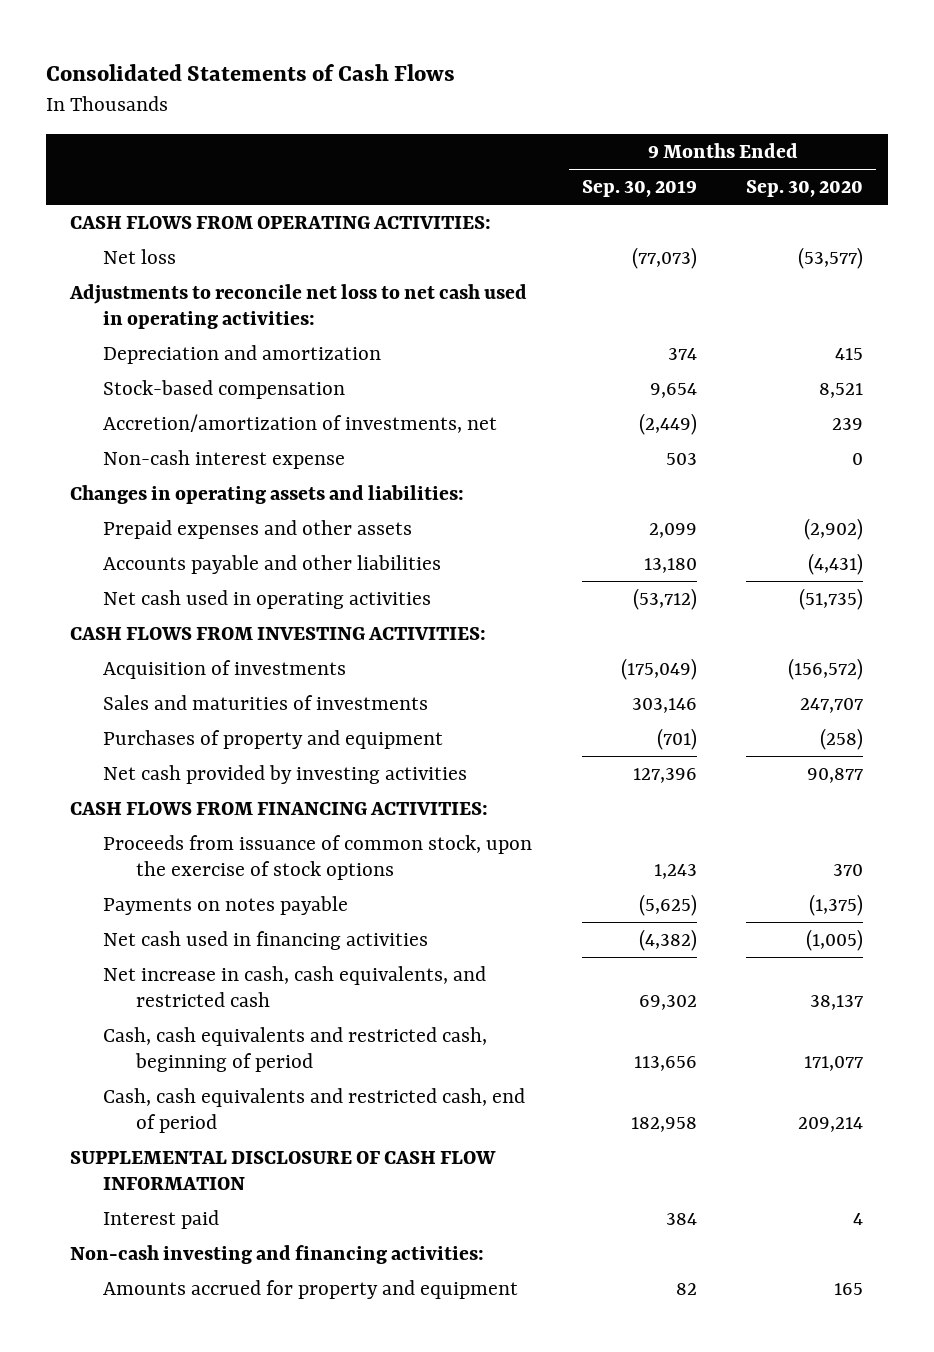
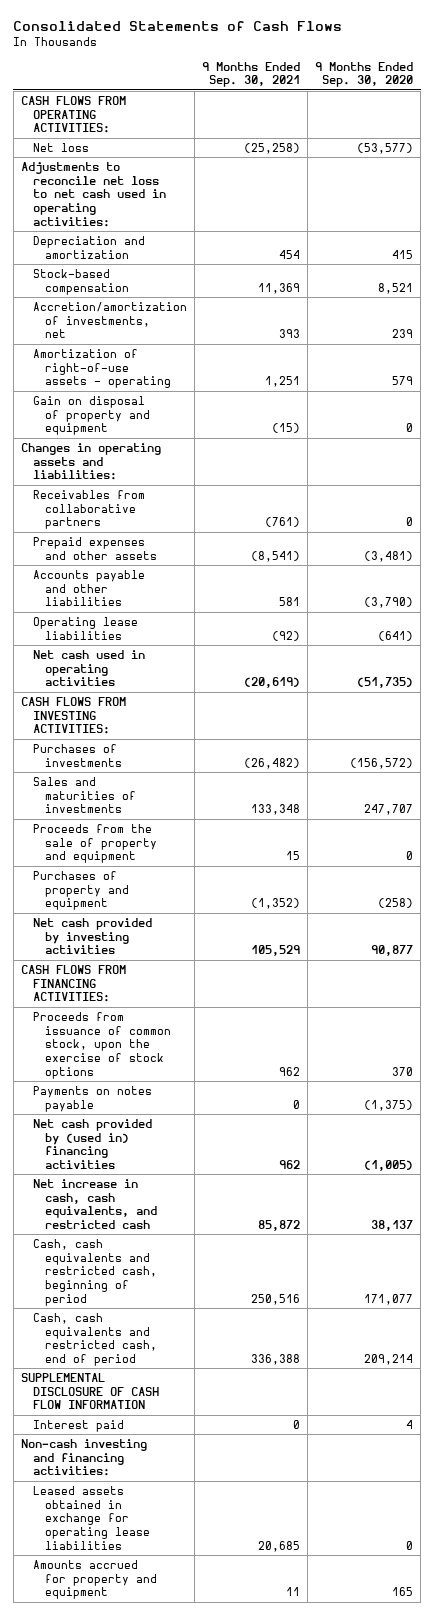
- | 9 Months Ended Sep. 30, 2019 | 9 Months Ended Sep. 30, 2020
+ | 9 Months Ended Sep. 30, 2021 | 9 Months Ended Sep. 30, 2020
- Non-cash interest expense | 503 | 0
+ Amortization of right-of-use assets - operating | 1,251 | 579
+ Gain on disposal of property and equipment | (15) | 0
- Prepaid expenses and other assets | 2,099 | (2,902)
- Accounts payable and other liabilities | 13,180 | (4,431)
+ Receivables from collaborative partners | (761) | 0
+ Prepaid expenses and other assets | (8,541) | (3,481)
+ Accounts payable and other liabilities | 581 | (3,790)
+ Operating lease liabilities | (92) | (641)
- Acquisition of investments | (175,049) | (156,572)
+ Purchases of investments | (26,482) | (156,572)
+ Proceeds from the sale of property and equipment | 15 | 0
- Net cash used in financing activities | (4,382) | (1,005)
+ Net cash provided by (used in) financing activities | 962 | (1,005)
+ Leased assets obtained in exchange for operating lease liabilities | 20,685 | 0

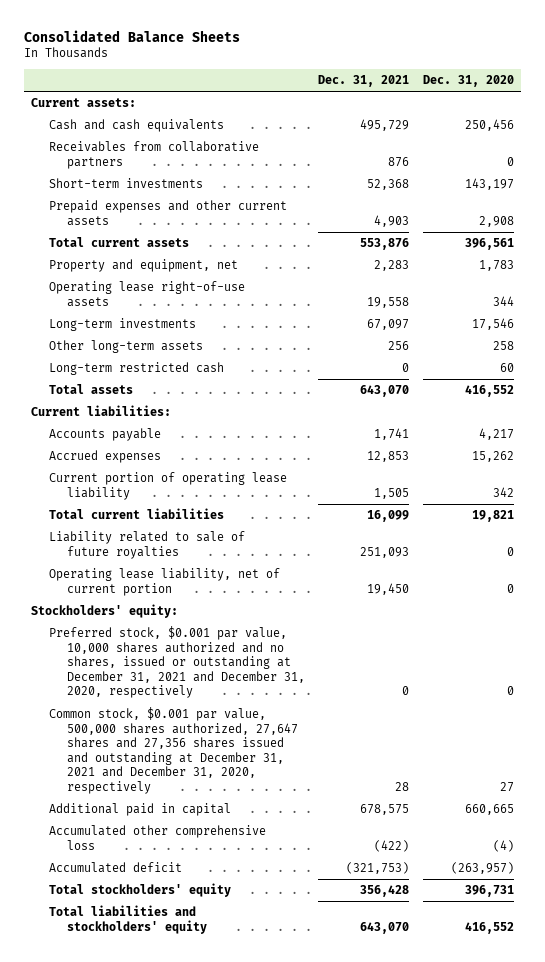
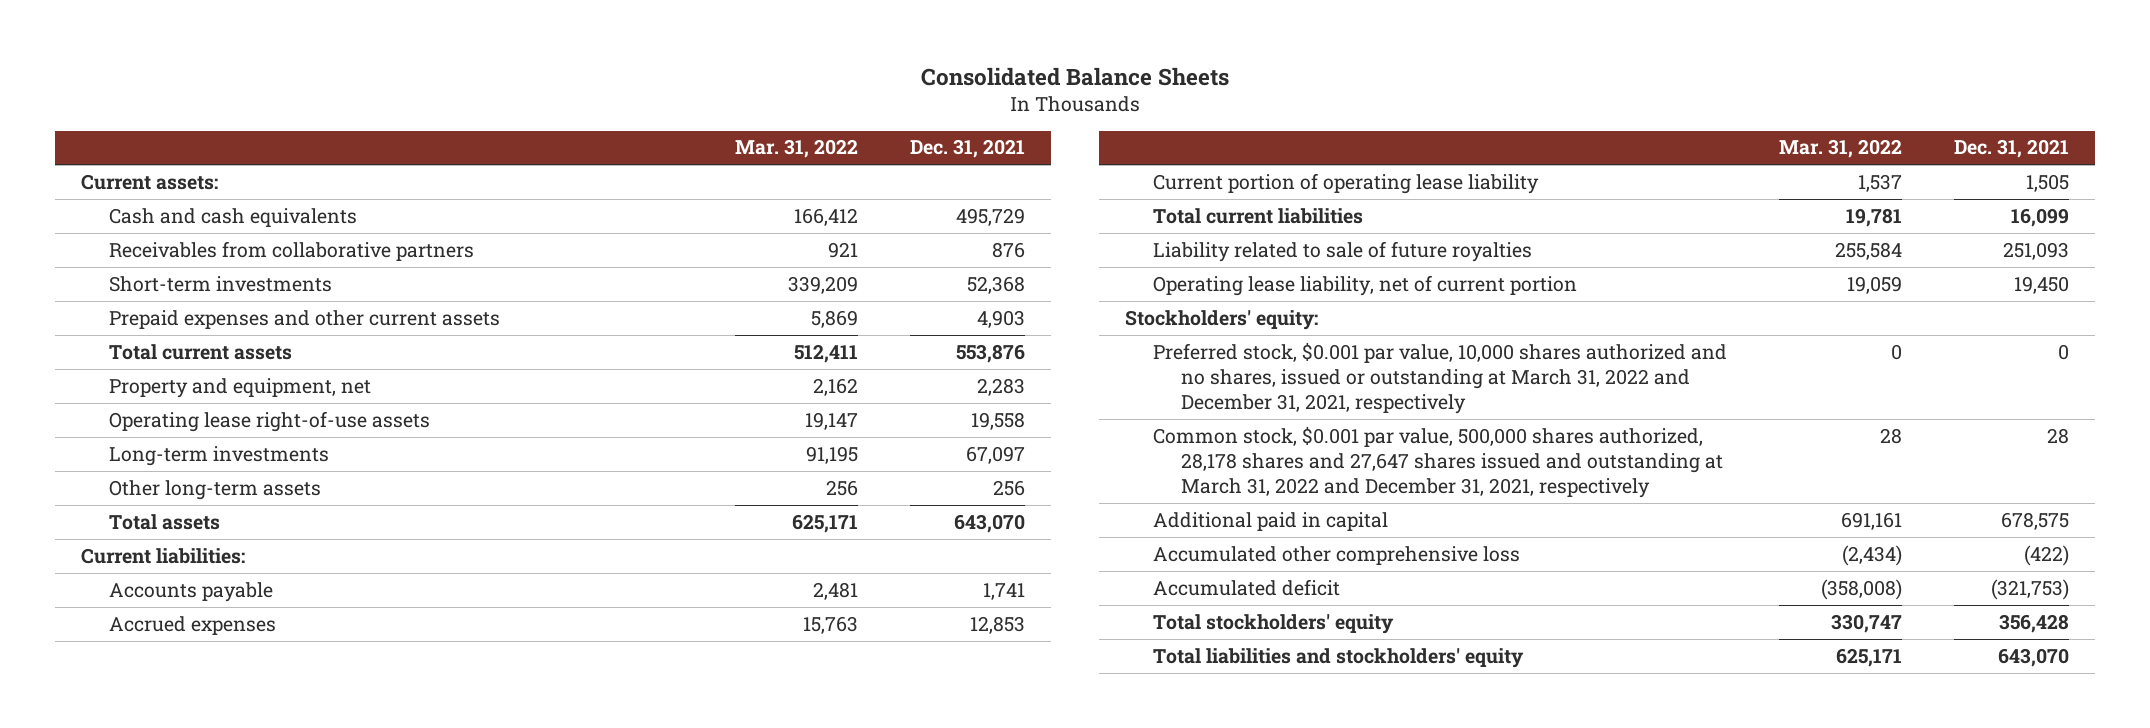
- | Dec. 31, 2021 | Dec. 31, 2020
+ | Mar. 31, 2022 | Dec. 31, 2021
- Long-term restricted cash | 0 | 60
- Preferred stock, $0.001 par value, 10,000 shares authorized and no shares, issued or outstanding at December 31, 2021 and December 31, 2020, respectively | 0 | 0
- Common stock, $0.001 par value, 500,000 shares authorized, 27,647 shares and 27,356 shares issued and outstanding at December 31, 2021 and December 31, 2020, respectively | 28 | 27
+ Preferred stock, $0.001 par value, 10,000 shares authorized and no shares, issued or outstanding at March 31, 2022 and December 31, 2021, respectively | 0 | 0
+ Common stock, $0.001 par value, 500,000 shares authorized, 28,178 shares and 27,647 shares issued and outstanding at March 31, 2022 and December 31, 2021, respectively | 28 | 28

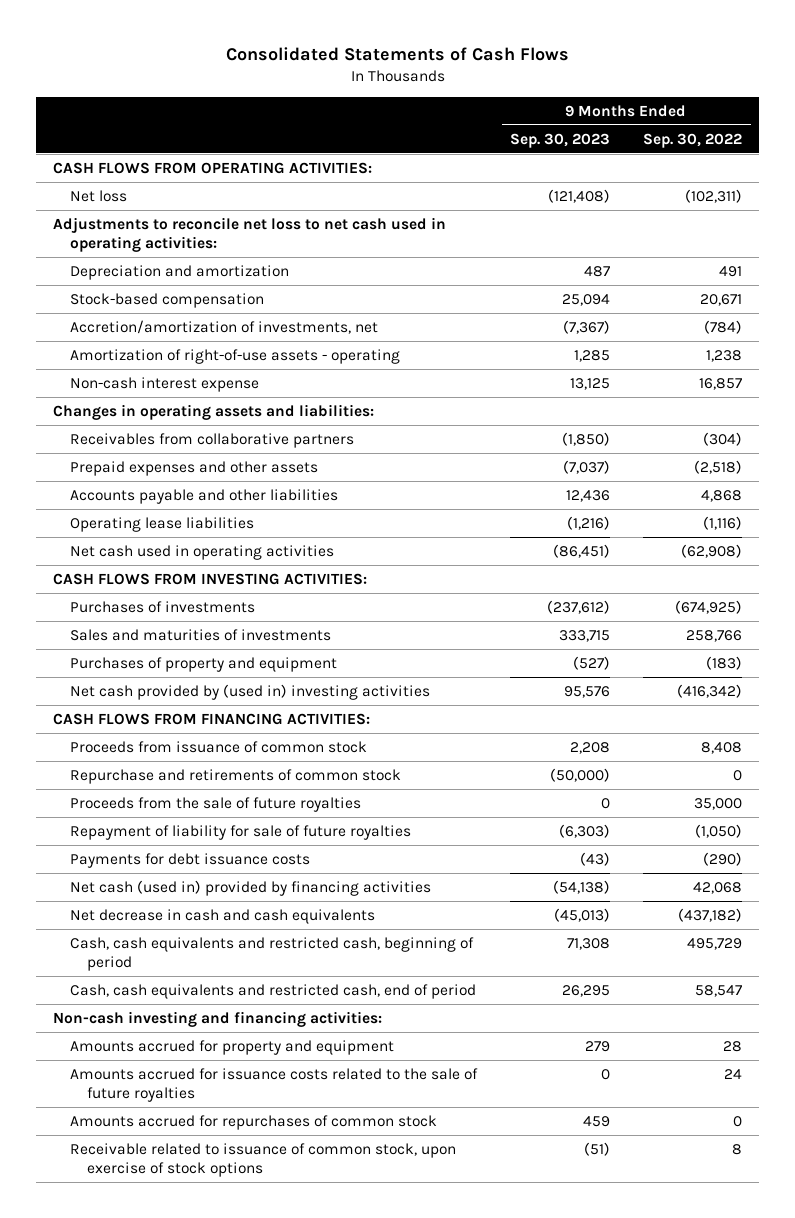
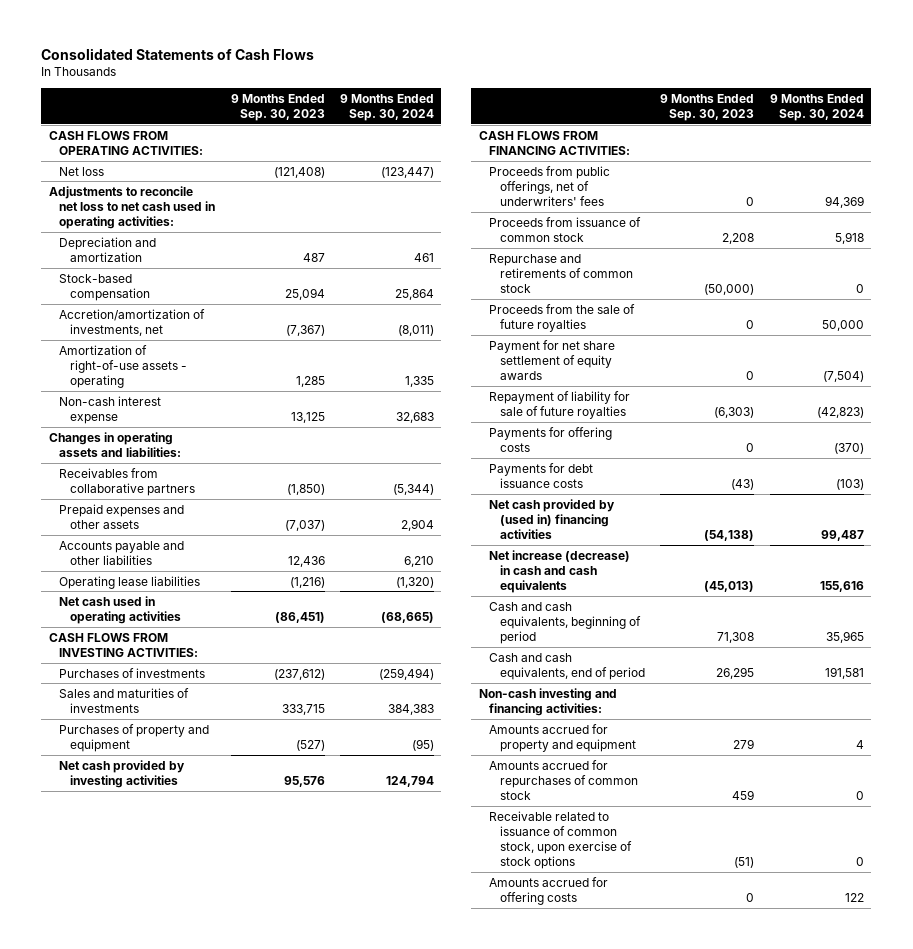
- | 9 Months Ended Sep. 30, 2023 | 9 Months Ended Sep. 30, 2022
+ | 9 Months Ended Sep. 30, 2023 | 9 Months Ended Sep. 30, 2024
- Net cash provided by (used in) investing activities | 95,576 | (416,342)
+ Net cash provided by investing activities | 95,576 | 124,794
+ Proceeds from public offerings, net of underwriters' fees | 0 | 94,369
+ Payment for net share settlement of equity awards | 0 | (7,504)
+ Payments for offering costs | 0 | (370)
- Net cash (used in) provided by financing activities | (54,138) | 42,068
- Net decrease in cash and cash equivalents | (45,013) | (437,182)
- Cash, cash equivalents and restricted cash, beginning of period | 71,308 | 495,729
- Cash, cash equivalents and restricted cash, end of period | 26,295 | 58,547
+ Net cash provided by (used in) financing activities | (54,138) | 99,487
+ Net increase (decrease) in cash and cash equivalents | (45,013) | 155,616
+ Cash and cash equivalents, beginning of period | 71,308 | 35,965
+ Cash and cash equivalents, end of period | 26,295 | 191,581
- Amounts accrued for issuance costs related to the sale of future royalties | 0 | 24
+ Amounts accrued for offering costs | 0 | 122

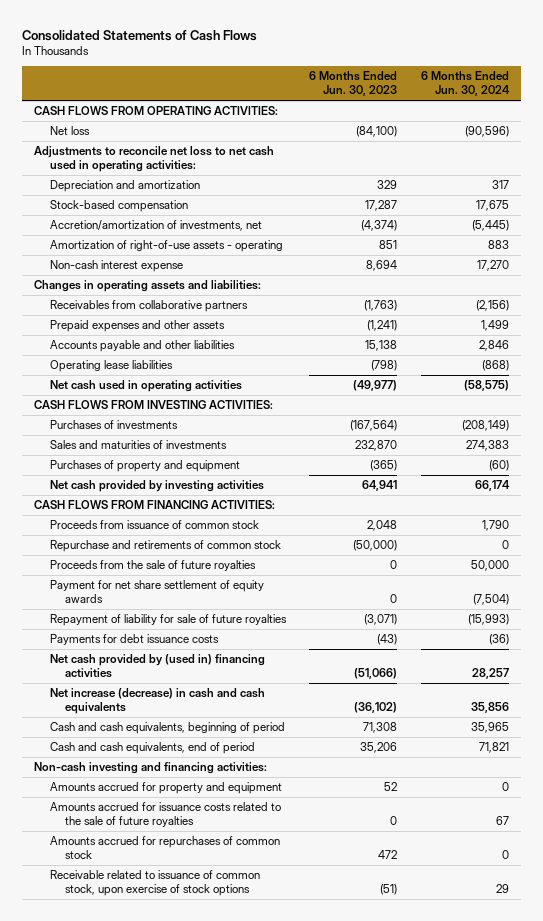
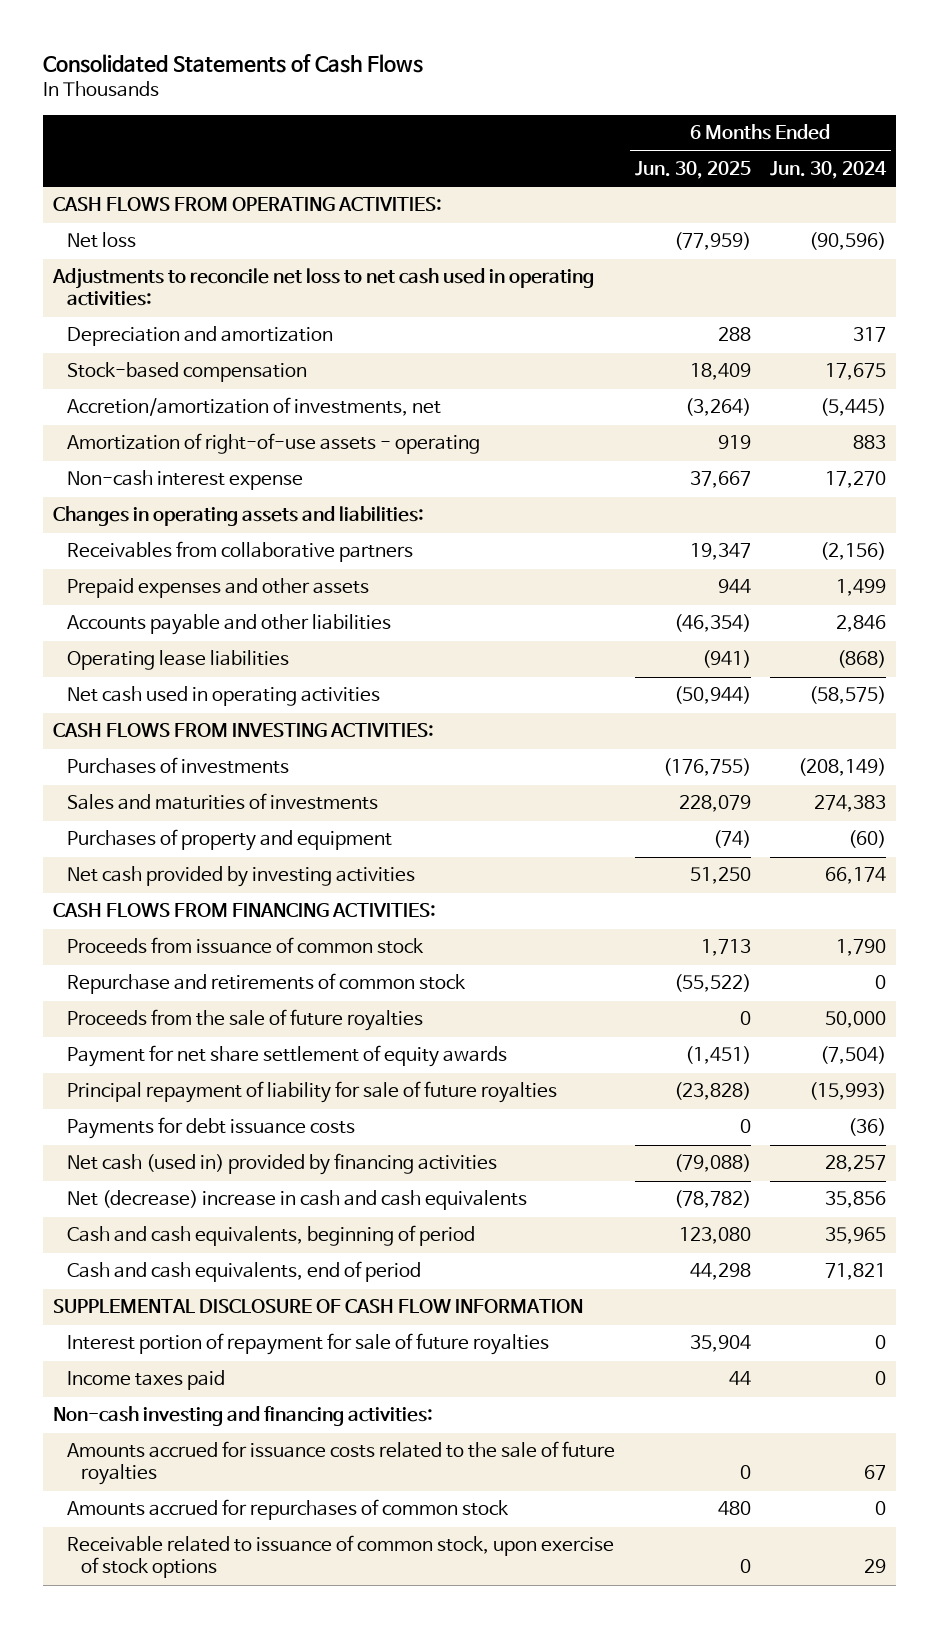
- | 6 Months Ended Jun. 30, 2023 | 6 Months Ended Jun. 30, 2024
+ | 6 Months Ended Jun. 30, 2025 | 6 Months Ended Jun. 30, 2024
- Repayment of liability for sale of future royalties | (3,071) | (15,993)
+ Principal repayment of liability for sale of future royalties | (23,828) | (15,993)
- Net cash provided by (used in) financing activities | (51,066) | 28,257
- Net increase (decrease) in cash and cash equivalents | (36,102) | 35,856
+ Net cash (used in) provided by financing activities | (79,088) | 28,257
+ Net (decrease) increase in cash and cash equivalents | (78,782) | 35,856
+ SUPPLEMENTAL DISCLOSURE OF CASH FLOW INFORMATION
+ Interest portion of repayment for sale of future royalties | 35,904 | 0
+ Income taxes paid | 44 | 0
- Amounts accrued for property and equipment | 52 | 0

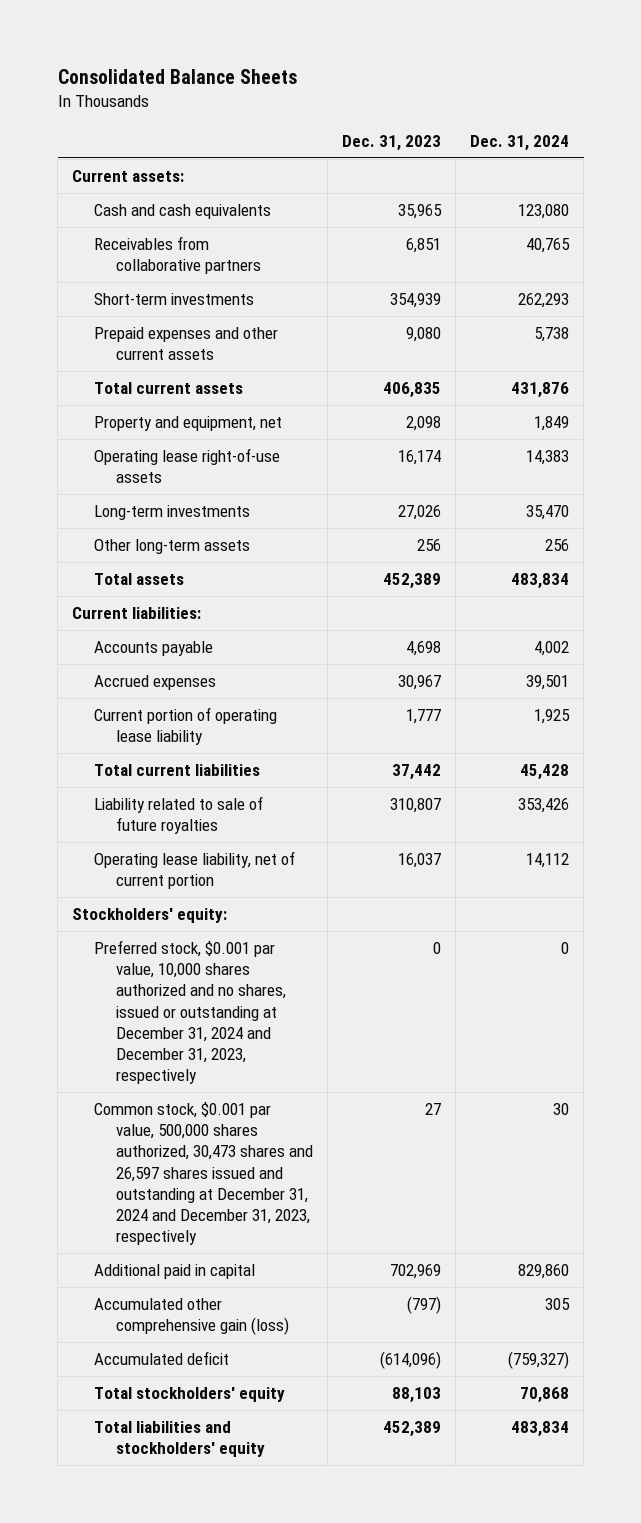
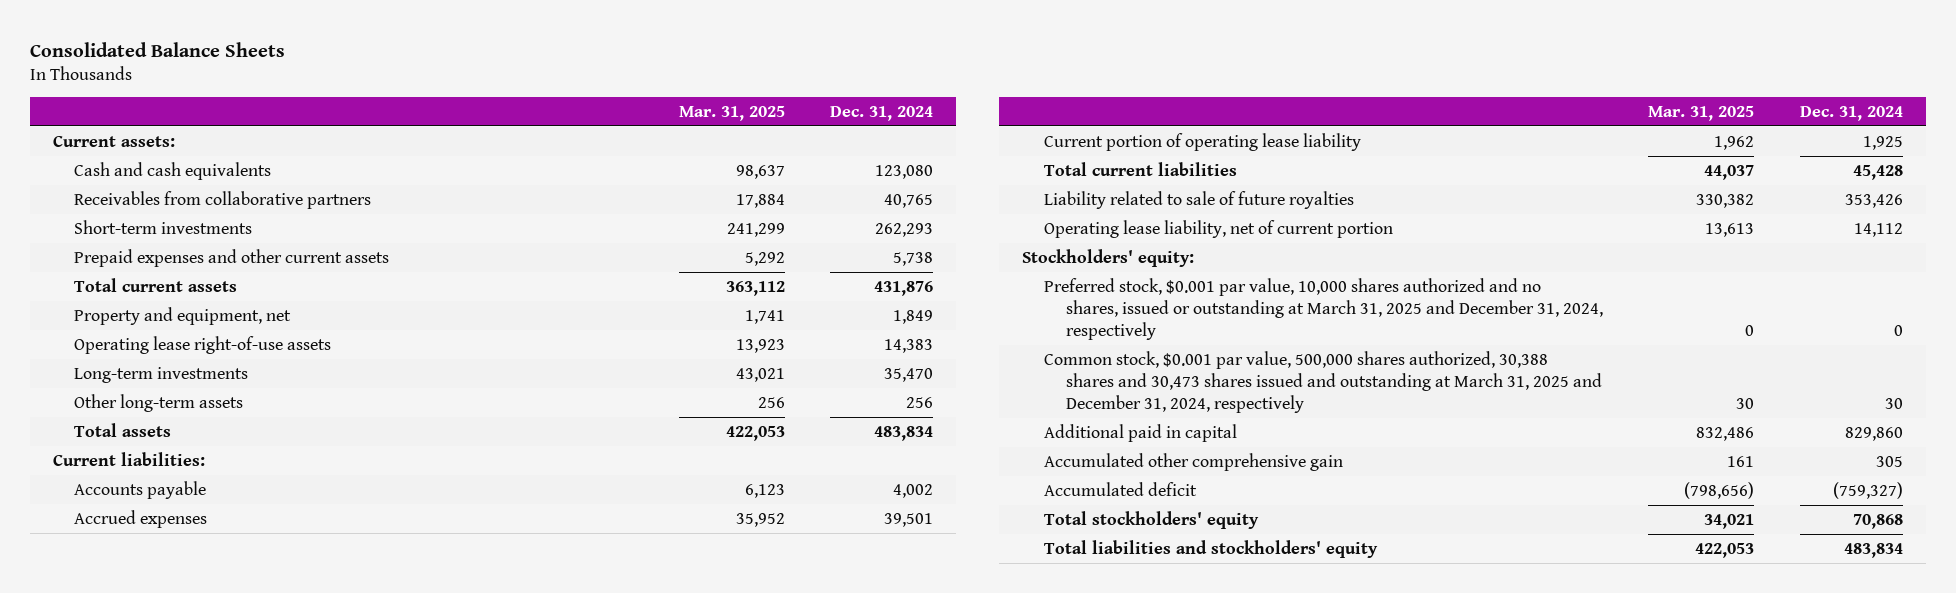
- | Dec. 31, 2023 | Dec. 31, 2024
+ | Mar. 31, 2025 | Dec. 31, 2024
- Preferred stock, $0.001 par value, 10,000 shares authorized and no shares, issued or outstanding at December 31, 2024 and December 31, 2023, respectively | 0 | 0
- Common stock, $0.001 par value, 500,000 shares authorized, 30,473 shares and 26,597 shares issued and outstanding at December 31, 2024 and December 31, 2023, respectively | 27 | 30
+ Preferred stock, $0.001 par value, 10,000 shares authorized and no shares, issued or outstanding at March 31, 2025 and December 31, 2024, respectively | 0 | 0
+ Common stock, $0.001 par value, 500,000 shares authorized, 30,388 shares and 30,473 shares issued and outstanding at March 31, 2025 and December 31, 2024, respectively | 30 | 30
- Accumulated other comprehensive gain (loss) | (797) | 305
+ Accumulated other comprehensive gain | 161 | 305

